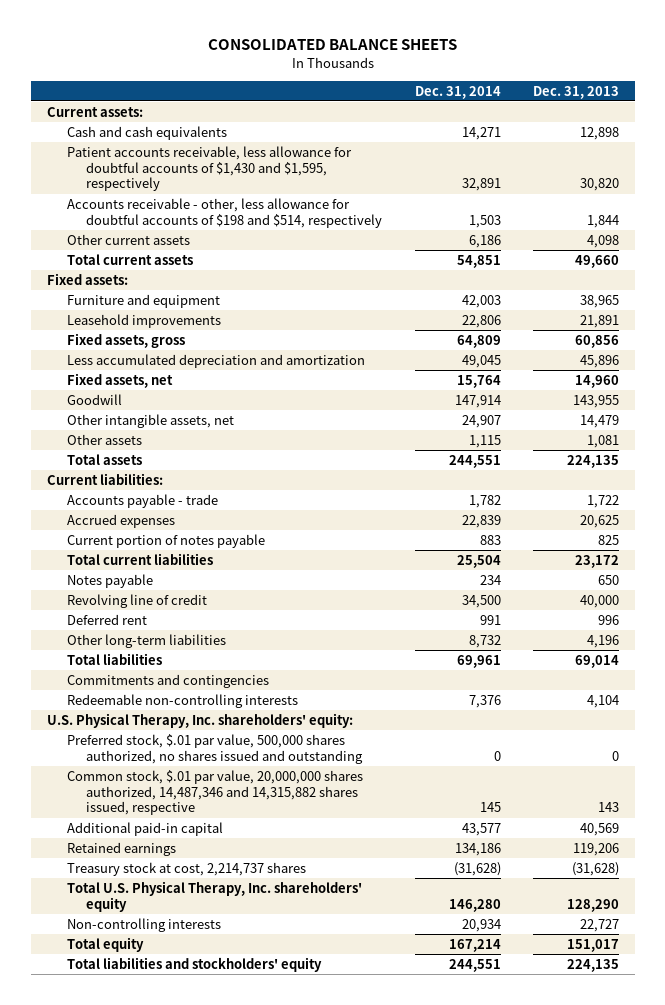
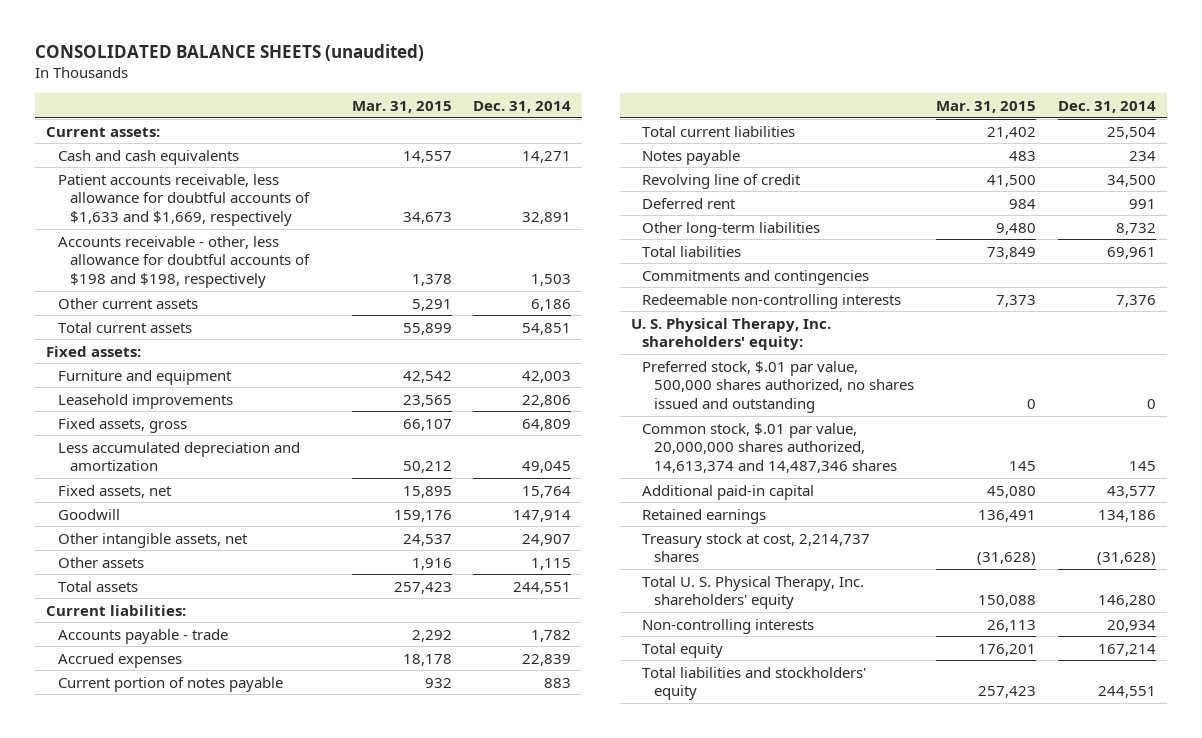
- CONSOLIDATED BALANCE SHEETS
+ CONSOLIDATED BALANCE SHEETS (unaudited)
- | Dec. 31, 2014 | Dec. 31, 2013
+ | Mar. 31, 2015 | Dec. 31, 2014
- Patient accounts receivable, less allowance for doubtful accounts of $1,430 and $1,595, respectively | 32,891 | 30,820
- Accounts receivable - other, less allowance for doubtful accounts of $198 and $514, respectively | 1,503 | 1,844
+ Patient accounts receivable, less allowance for doubtful accounts of $1,633 and $1,669, respectively | 34,673 | 32,891
+ Accounts receivable - other, less allowance for doubtful accounts of $198 and $198, respectively | 1,378 | 1,503
- U.S. Physical Therapy, Inc. shareholders' equity:
+ U. S. Physical Therapy, Inc. shareholders' equity:
- Common stock, $.01 par value, 20,000,000 shares authorized, 14,487,346 and 14,315,882 shares issued, respective | 145 | 143
+ Common stock, $.01 par value, 20,000,000 shares authorized, 14,613,374 and 14,487,346 shares | 145 | 145
- Total U.S. Physical Therapy, Inc. shareholders' equity | 146,280 | 128,290
+ Total U. S. Physical Therapy, Inc. shareholders' equity | 150,088 | 146,280

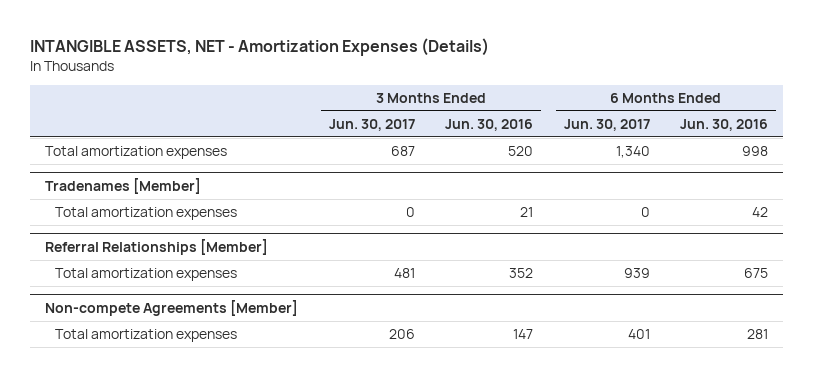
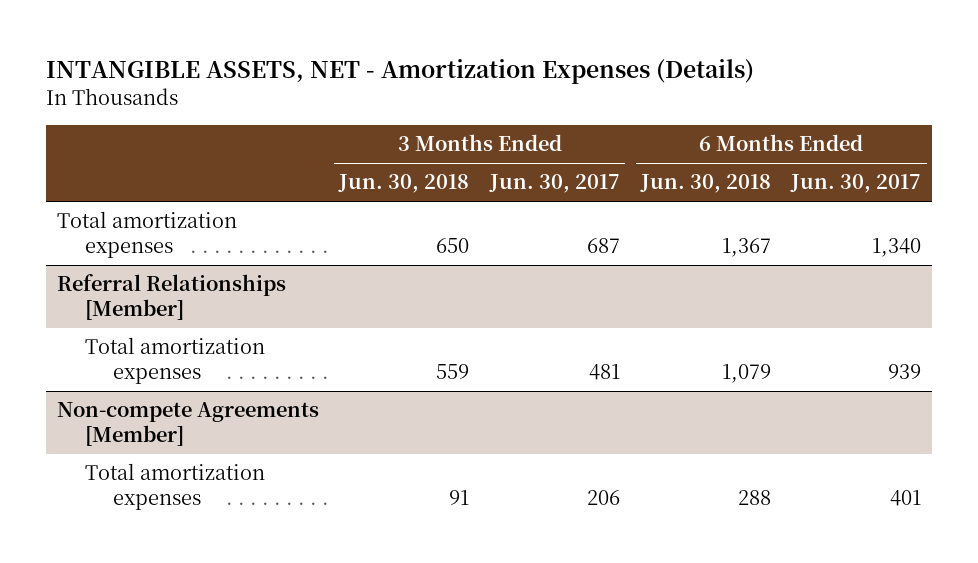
- | 3 Months Ended Jun. 30, 2017 | 3 Months Ended Jun. 30, 2016 | 6 Months Ended Jun. 30, 2017 | 6 Months Ended Jun. 30, 2016
+ | 3 Months Ended Jun. 30, 2018 | 3 Months Ended Jun. 30, 2017 | 6 Months Ended Jun. 30, 2018 | 6 Months Ended Jun. 30, 2017
- Tradenames [Member]
- Total amortization expenses | 0 | 21 | 0 | 42

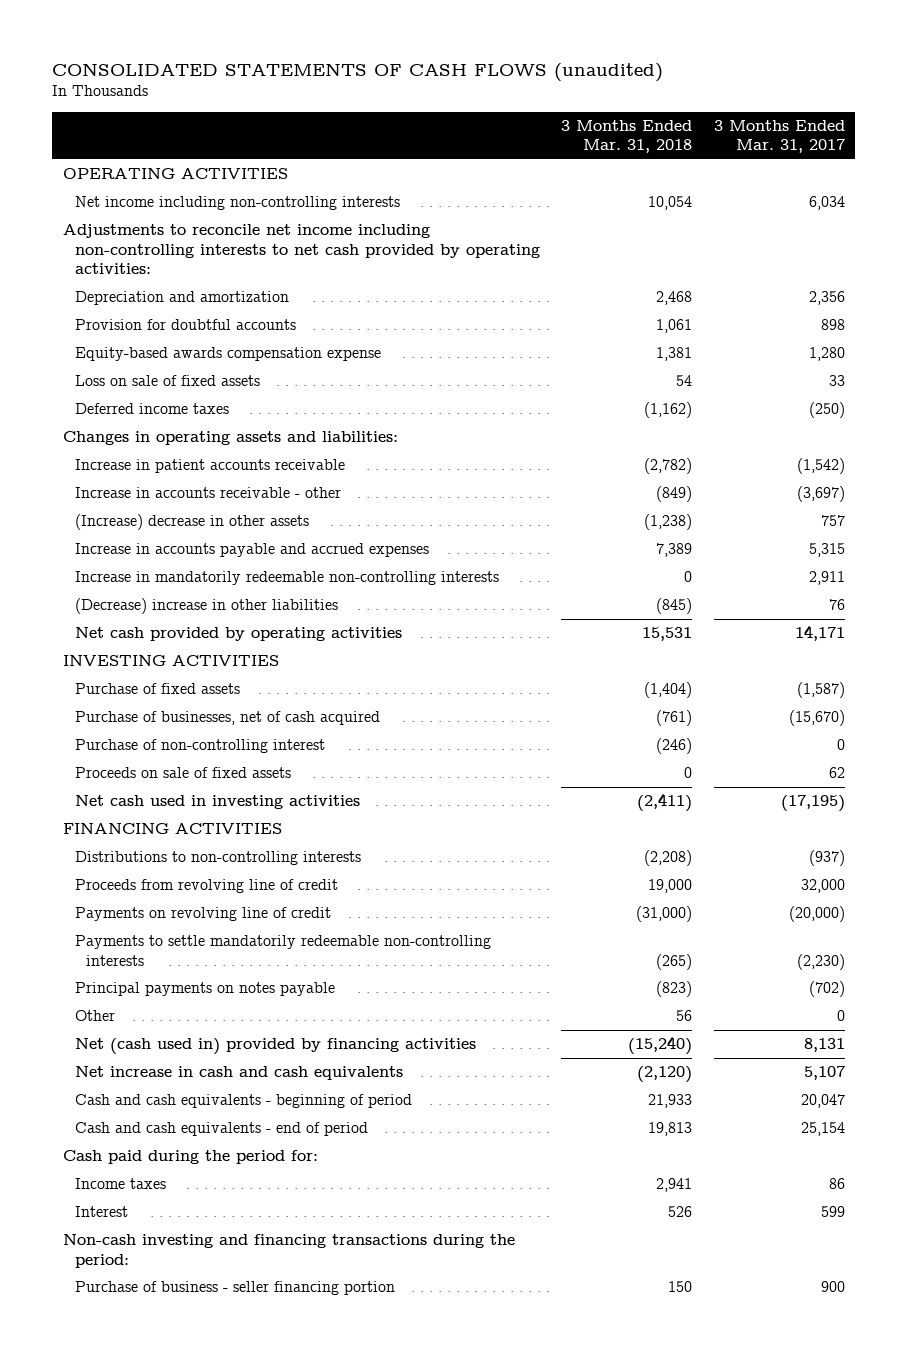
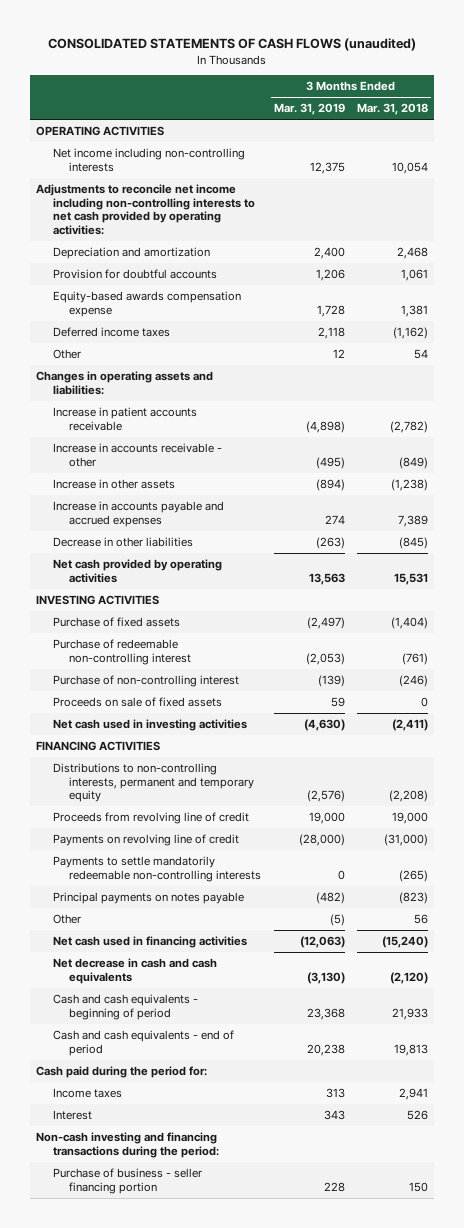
- | 3 Months Ended Mar. 31, 2018 | 3 Months Ended Mar. 31, 2017
+ | 3 Months Ended Mar. 31, 2019 | 3 Months Ended Mar. 31, 2018
- Loss on sale of fixed assets | 54 | 33
+ Other | 12 | 54
- (Increase) decrease in other assets | (1,238) | 757
+ Increase in other assets | (894) | (1,238)
- Increase in mandatorily redeemable non-controlling interests | 0 | 2,911
- (Decrease) increase in other liabilities | (845) | 76
+ Decrease in other liabilities | (263) | (845)
- Purchase of businesses, net of cash acquired | (761) | (15,670)
+ Purchase of redeemable non-controlling interest | (2,053) | (761)
- Distributions to non-controlling interests | (2,208) | (937)
+ Distributions to non-controlling interests, permanent and temporary equity | (2,576) | (2,208)
- Net (cash used in) provided by financing activities | (15,240) | 8,131
- Net increase in cash and cash equivalents | (2,120) | 5,107
+ Net cash used in financing activities | (12,063) | (15,240)
+ Net decrease in cash and cash equivalents | (3,130) | (2,120)

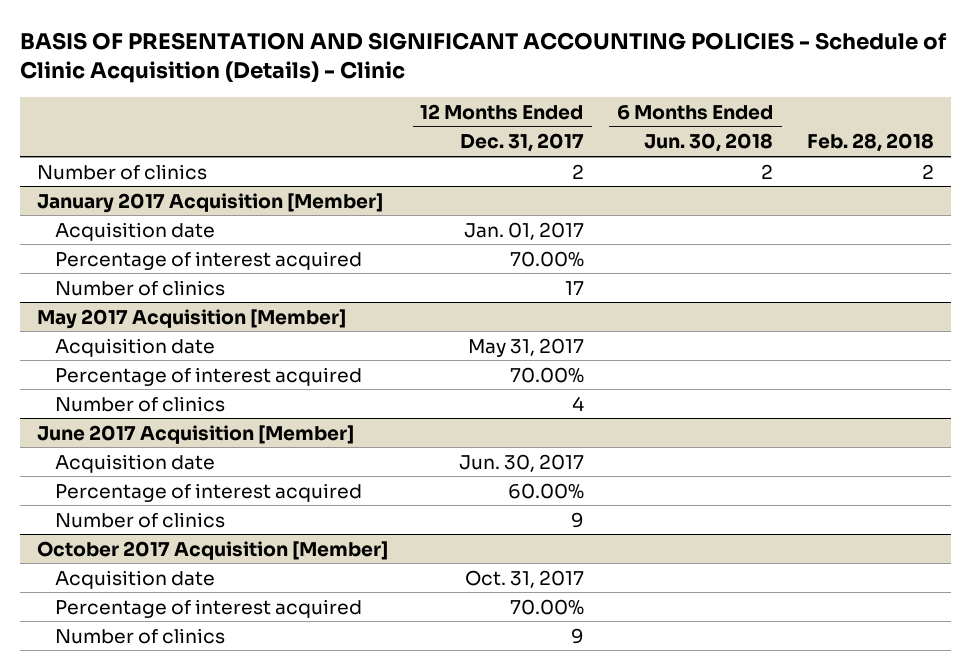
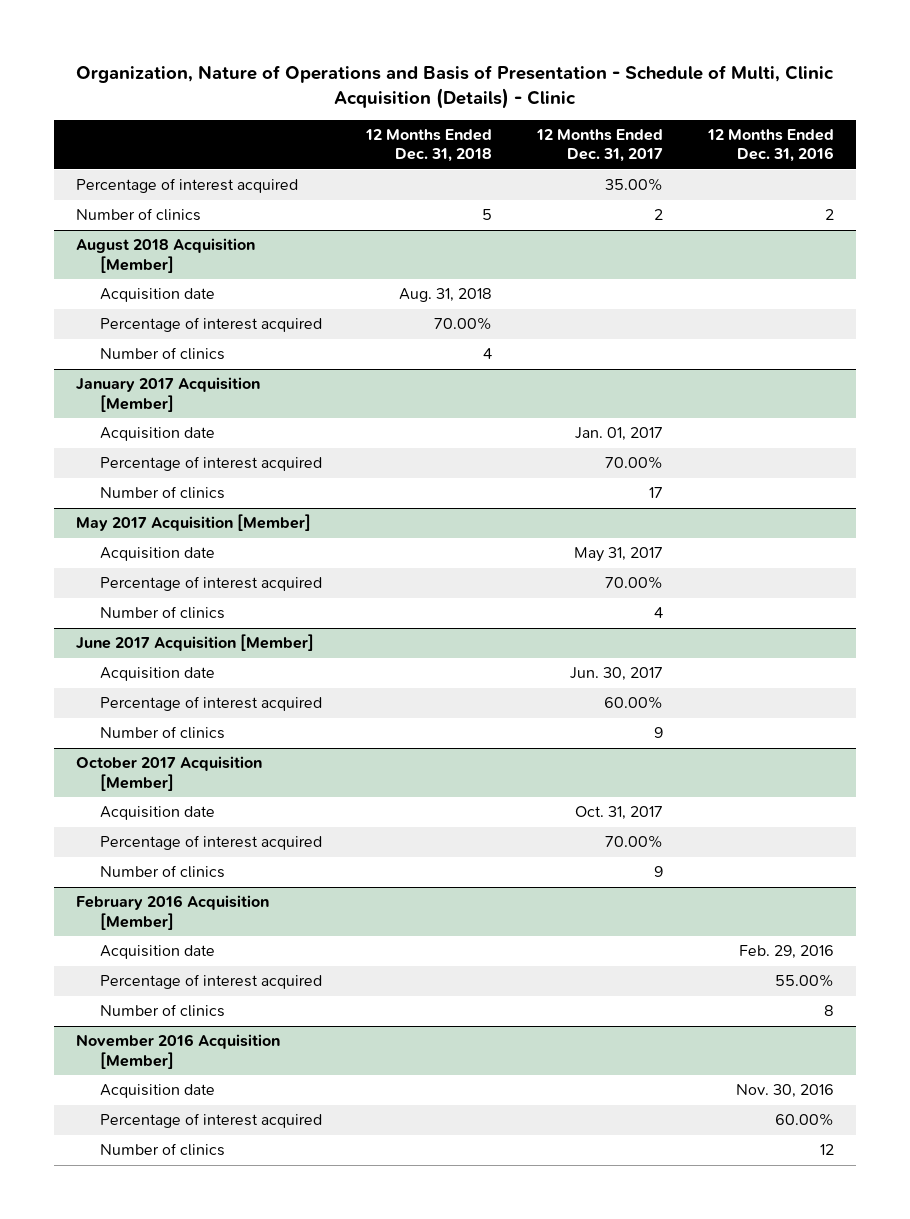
- BASIS OF PRESENTATION AND SIGNIFICANT ACCOUNTING POLICIES - Schedule of Clinic Acquisition (Details) - Clinic
+ Organization, Nature of Operations and Basis of Presentation - Schedule of Multi, Clinic Acquisition (Details) - Clinic
- | 12 Months Ended Dec. 31, 2017 | 6 Months Ended Jun. 30, 2018 | Feb. 28, 2018
+ | 12 Months Ended Dec. 31, 2018 | 12 Months Ended Dec. 31, 2017 | 12 Months Ended Dec. 31, 2016
+ Percentage of interest acquired | | 35.00% |
+ August 2018 Acquisition [Member]
+ Acquisition date | Aug. 31, 2018 | |
+ Percentage of interest acquired | 70.00% | |
+ Number of clinics | 4 | |
+ February 2016 Acquisition [Member]
+ Acquisition date | | | Feb. 29, 2016
+ Percentage of interest acquired | | | 55.00%
+ Number of clinics | | | 8
+ November 2016 Acquisition [Member]
+ Acquisition date | | | Nov. 30, 2016
+ Percentage of interest acquired | | | 60.00%
+ Number of clinics | | | 12

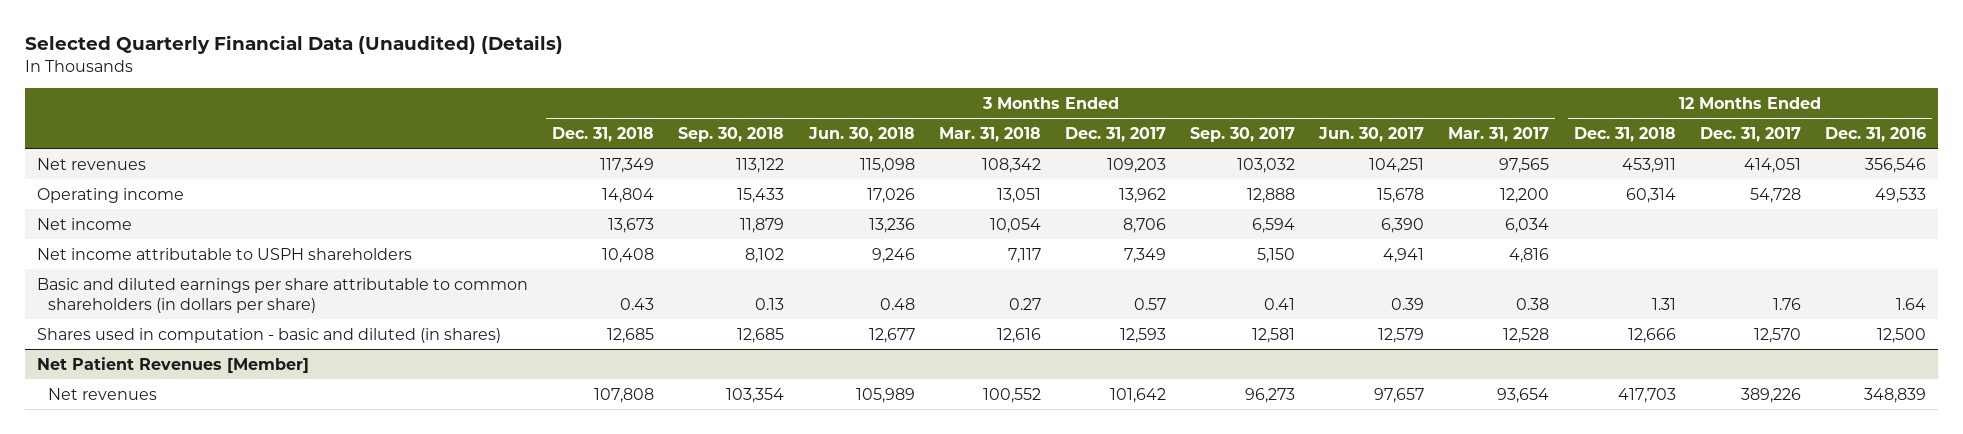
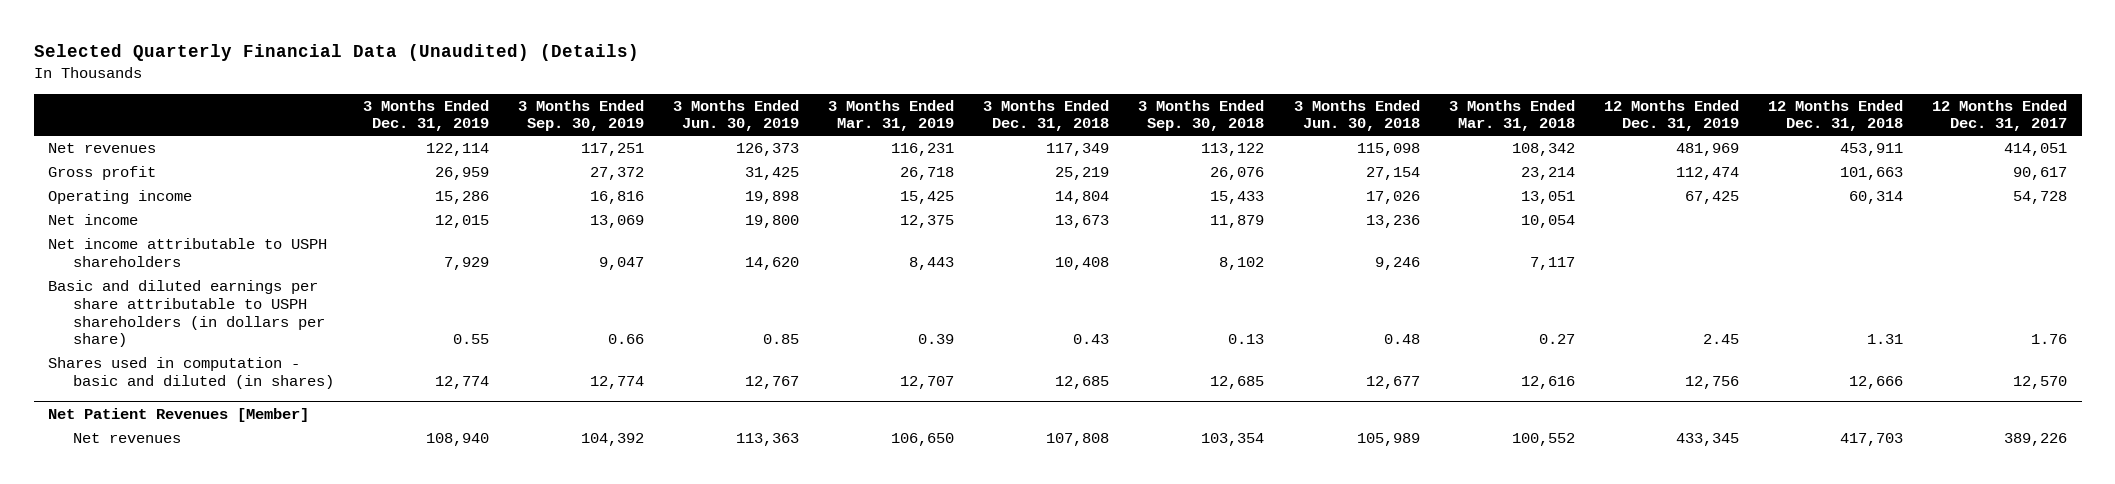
- | 3 Months Ended Dec. 31, 2018 | 3 Months Ended Sep. 30, 2018 | 3 Months Ended Jun. 30, 2018 | 3 Months Ended Mar. 31, 2018 | 3 Months Ended Dec. 31, 2017 | 3 Months Ended Sep. 30, 2017 | 3 Months Ended Jun. 30, 2017 | 3 Months Ended Mar. 31, 2017 | 12 Months Ended Dec. 31, 2018 | 12 Months Ended Dec. 31, 2017 | 12 Months Ended Dec. 31, 2016
+ | 3 Months Ended Dec. 31, 2019 | 3 Months Ended Sep. 30, 2019 | 3 Months Ended Jun. 30, 2019 | 3 Months Ended Mar. 31, 2019 | 3 Months Ended Dec. 31, 2018 | 3 Months Ended Sep. 30, 2018 | 3 Months Ended Jun. 30, 2018 | 3 Months Ended Mar. 31, 2018 | 12 Months Ended Dec. 31, 2019 | 12 Months Ended Dec. 31, 2018 | 12 Months Ended Dec. 31, 2017
+ Gross profit | 26,959 | 27,372 | 31,425 | 26,718 | 25,219 | 26,076 | 27,154 | 23,214 | 112,474 | 101,663 | 90,617
- Basic and diluted earnings per share attributable to common shareholders (in dollars per share) | 0.43 | 0.13 | 0.48 | 0.27 | 0.57 | 0.41 | 0.39 | 0.38 | 1.31 | 1.76 | 1.64
+ Basic and diluted earnings per share attributable to USPH shareholders (in dollars per share) | 0.55 | 0.66 | 0.85 | 0.39 | 0.43 | 0.13 | 0.48 | 0.27 | 2.45 | 1.31 | 1.76

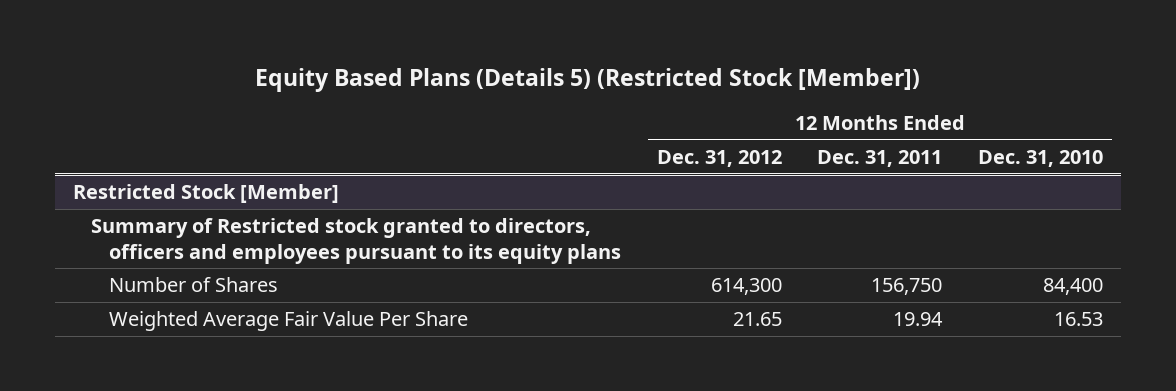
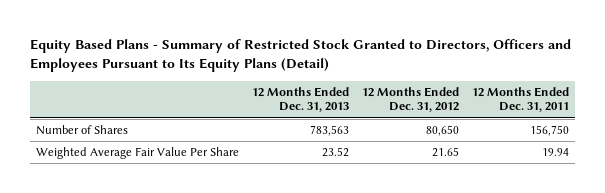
- Equity Based Plans (Details 5) (Restricted Stock [Member])
+ Equity Based Plans - Summary of Restricted Stock Granted to Directors, Officers and Employees Pursuant to Its Equity Plans (Detail)
- | 12 Months Ended Dec. 31, 2012 | 12 Months Ended Dec. 31, 2011 | 12 Months Ended Dec. 31, 2010
+ | 12 Months Ended Dec. 31, 2013 | 12 Months Ended Dec. 31, 2012 | 12 Months Ended Dec. 31, 2011
- Restricted Stock [Member]
- Summary of Restricted stock granted to directors, officers and employees pursuant to its equity plans
- Number of Shares | 614,300 | 156,750 | 84,400
+ Number of Shares | 783,563 | 80,650 | 156,750

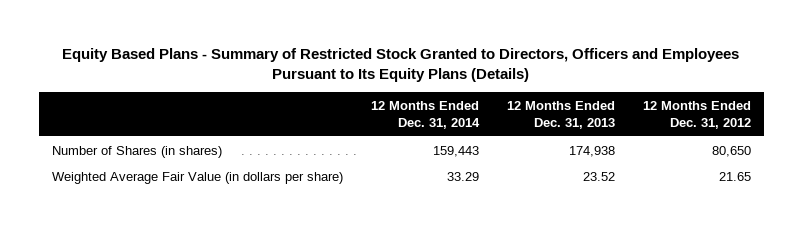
- Equity Based Plans - Summary of Restricted Stock Granted to Directors, Officers and Employees Pursuant to Its Equity Plans (Detail)
+ Equity Based Plans - Summary of Restricted Stock Granted to Directors, Officers and Employees Pursuant to Its Equity Plans (Details)
- | 12 Months Ended Dec. 31, 2013 | 12 Months Ended Dec. 31, 2012 | 12 Months Ended Dec. 31, 2011
+ | 12 Months Ended Dec. 31, 2014 | 12 Months Ended Dec. 31, 2013 | 12 Months Ended Dec. 31, 2012
- Number of Shares | 783,563 | 80,650 | 156,750
- Weighted Average Fair Value Per Share | 23.52 | 21.65 | 19.94
+ Number of Shares (in shares) | 159,443 | 174,938 | 80,650
+ Weighted Average Fair Value (in dollars per share) | 33.29 | 23.52 | 21.65

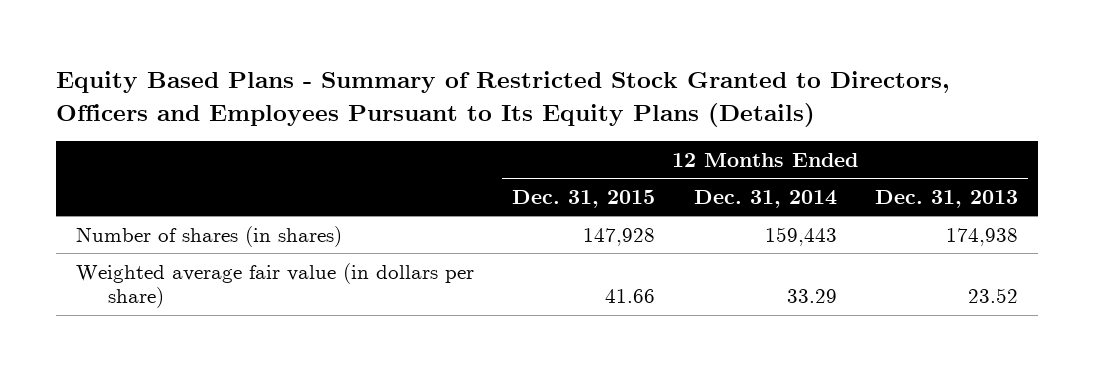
- | 12 Months Ended Dec. 31, 2014 | 12 Months Ended Dec. 31, 2013 | 12 Months Ended Dec. 31, 2012
+ | 12 Months Ended Dec. 31, 2015 | 12 Months Ended Dec. 31, 2014 | 12 Months Ended Dec. 31, 2013
- Number of Shares (in shares) | 159,443 | 174,938 | 80,650
- Weighted Average Fair Value (in dollars per share) | 33.29 | 23.52 | 21.65
+ Number of shares (in shares) | 147,928 | 159,443 | 174,938
+ Weighted average fair value (in dollars per share) | 41.66 | 33.29 | 23.52

